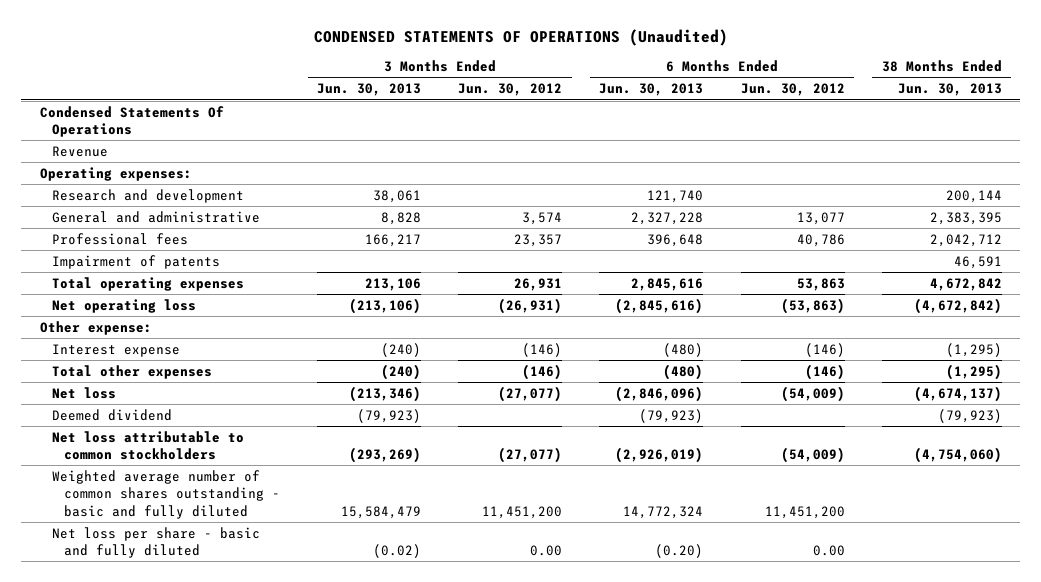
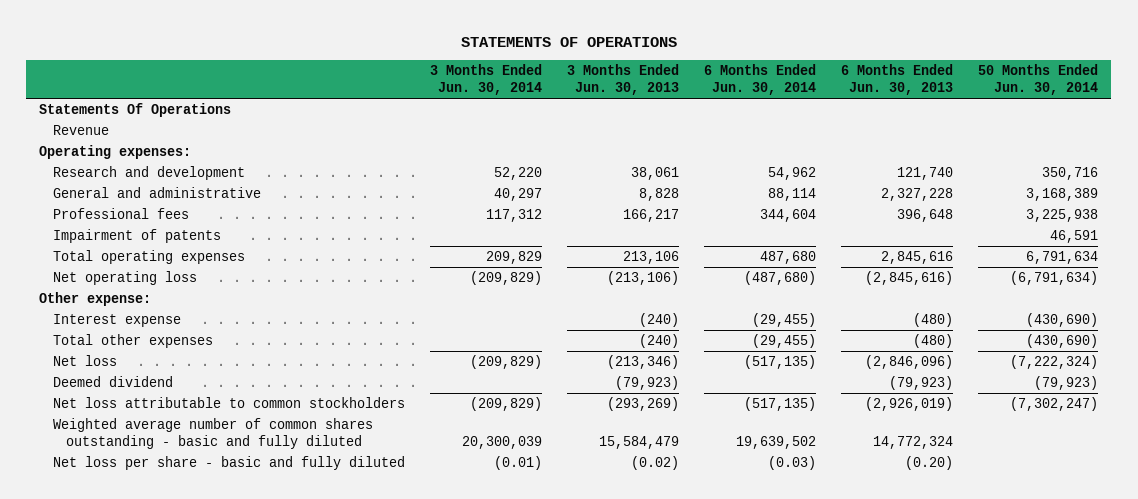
- CONDENSED STATEMENTS OF OPERATIONS (Unaudited)
+ STATEMENTS OF OPERATIONS
- | 3 Months Ended Jun. 30, 2013 | 3 Months Ended Jun. 30, 2012 | 6 Months Ended Jun. 30, 2013 | 6 Months Ended Jun. 30, 2012 | 38 Months Ended Jun. 30, 2013
+ | 3 Months Ended Jun. 30, 2014 | 3 Months Ended Jun. 30, 2013 | 6 Months Ended Jun. 30, 2014 | 6 Months Ended Jun. 30, 2013 | 50 Months Ended Jun. 30, 2014
- Condensed Statements Of Operations
+ Statements Of Operations

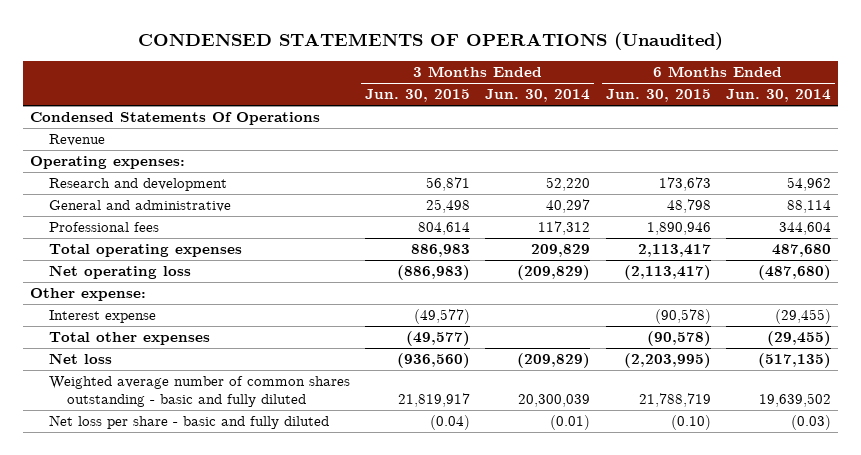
- STATEMENTS OF OPERATIONS
+ CONDENSED STATEMENTS OF OPERATIONS (Unaudited)
- | 3 Months Ended Jun. 30, 2014 | 3 Months Ended Jun. 30, 2013 | 6 Months Ended Jun. 30, 2014 | 6 Months Ended Jun. 30, 2013 | 50 Months Ended Jun. 30, 2014
+ | 3 Months Ended Jun. 30, 2015 | 3 Months Ended Jun. 30, 2014 | 6 Months Ended Jun. 30, 2015 | 6 Months Ended Jun. 30, 2014
- Statements Of Operations
+ Condensed Statements Of Operations
- Impairment of patents | | | | | 46,591
- Deemed dividend | | (79,923) | | (79,923) | (79,923)
- Net loss attributable to common stockholders | (209,829) | (293,269) | (517,135) | (2,926,019) | (7,302,247)

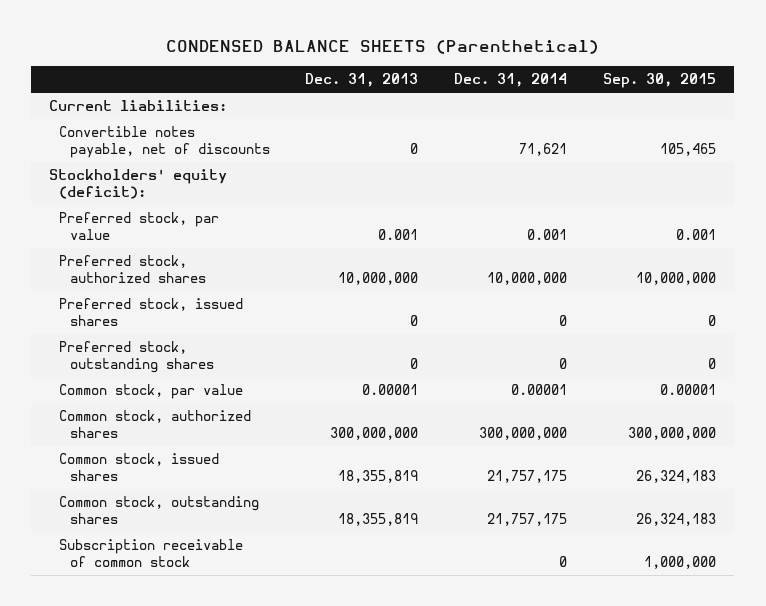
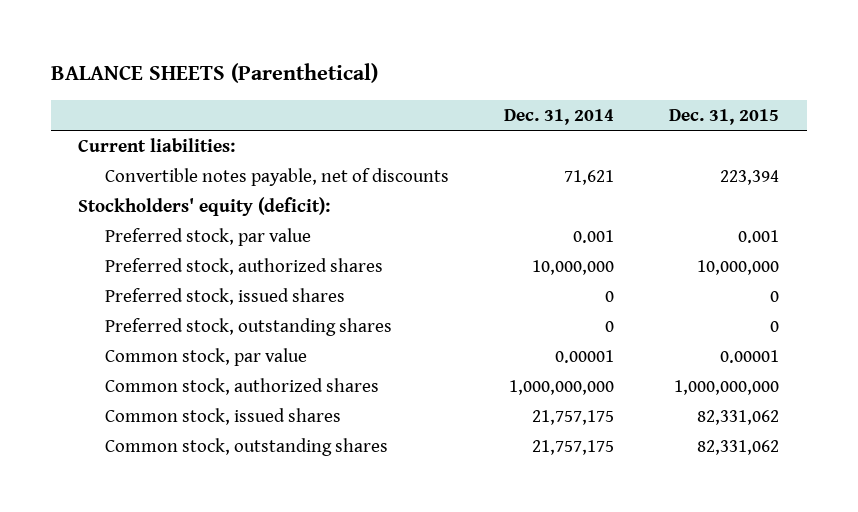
- CONDENSED BALANCE SHEETS (Parenthetical)
+ BALANCE SHEETS (Parenthetical)
- | Dec. 31, 2013 | Dec. 31, 2014 | Sep. 30, 2015
+ | Dec. 31, 2014 | Dec. 31, 2015
- Common stock, authorized shares | 300,000,000 | 300,000,000 | 300,000,000
+ Common stock, authorized shares | 1,000,000,000 | 1,000,000,000
- Subscription receivable of common stock | | 0 | 1,000,000

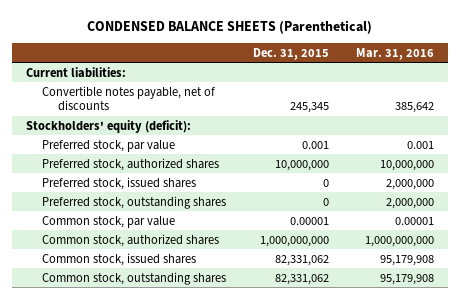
- BALANCE SHEETS (Parenthetical)
+ CONDENSED BALANCE SHEETS (Parenthetical)
- | Dec. 31, 2014 | Dec. 31, 2015
+ | Dec. 31, 2015 | Mar. 31, 2016
- Convertible notes payable, net of discounts | 71,621 | 223,394
+ Convertible notes payable, net of discounts | 245,345 | 385,642

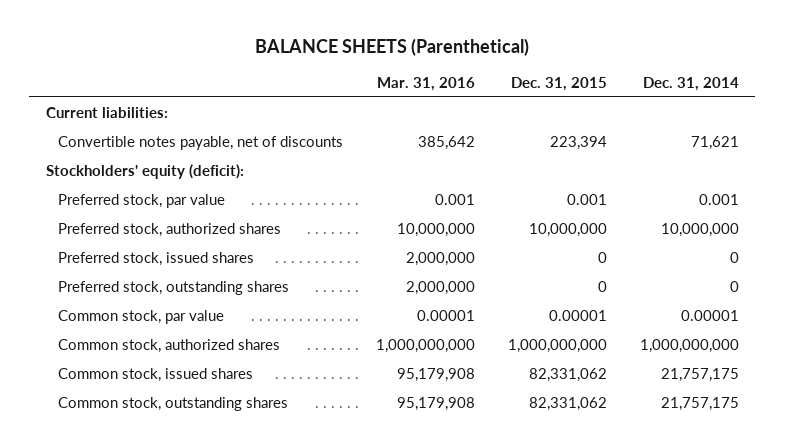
- CONDENSED BALANCE SHEETS (Parenthetical)
+ BALANCE SHEETS (Parenthetical)
- | Dec. 31, 2015 | Mar. 31, 2016
+ | Mar. 31, 2016 | Dec. 31, 2015 | Dec. 31, 2014
- Convertible notes payable, net of discounts | 245,345 | 385,642
+ Convertible notes payable, net of discounts | 385,642 | 223,394 | 71,621

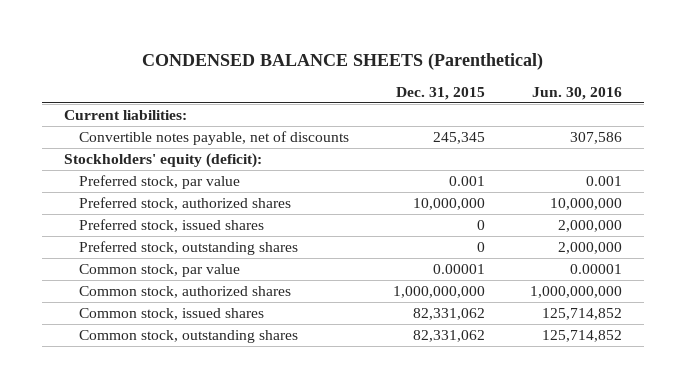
- BALANCE SHEETS (Parenthetical)
+ CONDENSED BALANCE SHEETS (Parenthetical)
- | Mar. 31, 2016 | Dec. 31, 2015 | Dec. 31, 2014
+ | Dec. 31, 2015 | Jun. 30, 2016
- Convertible notes payable, net of discounts | 385,642 | 223,394 | 71,621
+ Convertible notes payable, net of discounts | 245,345 | 307,586

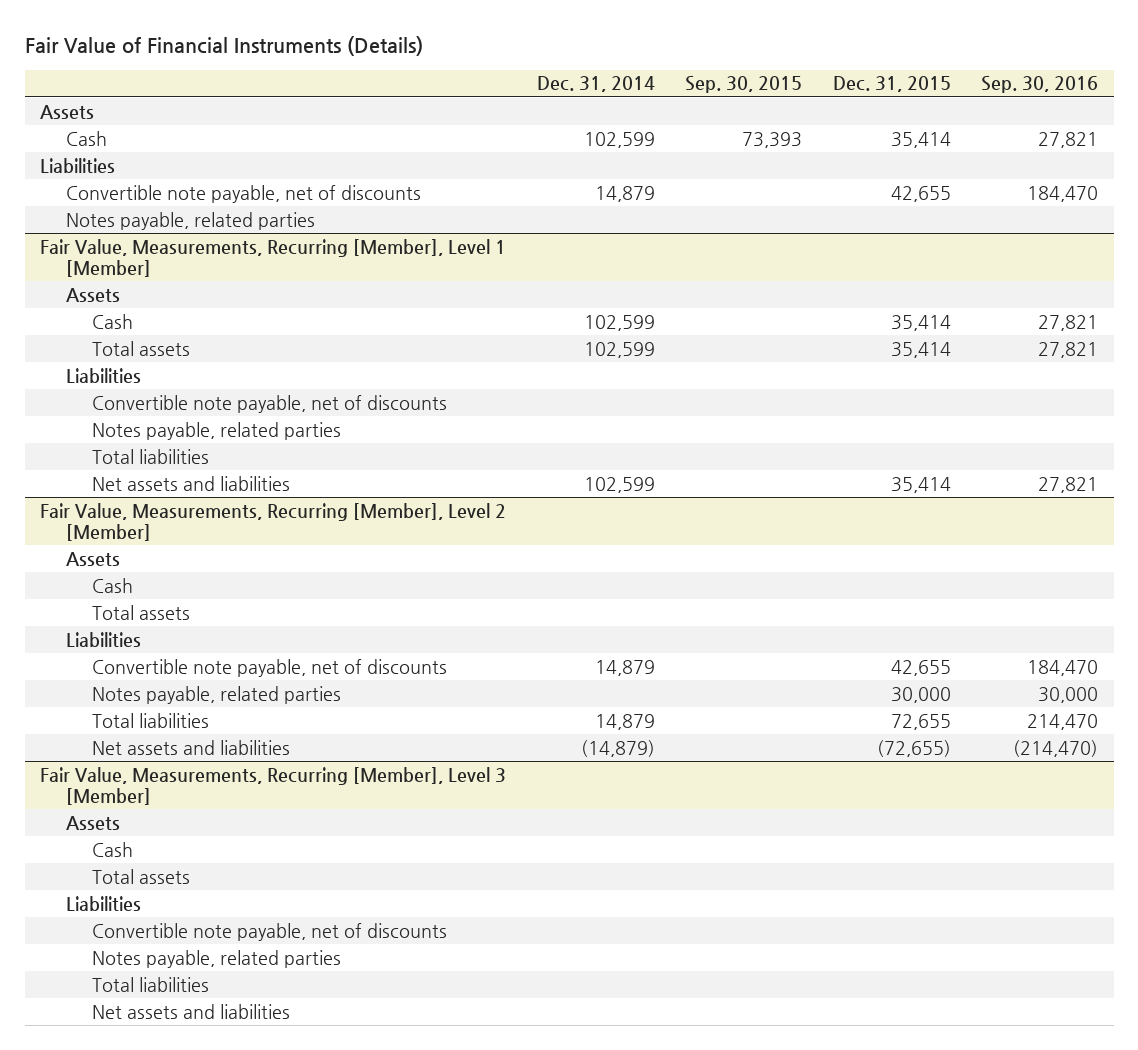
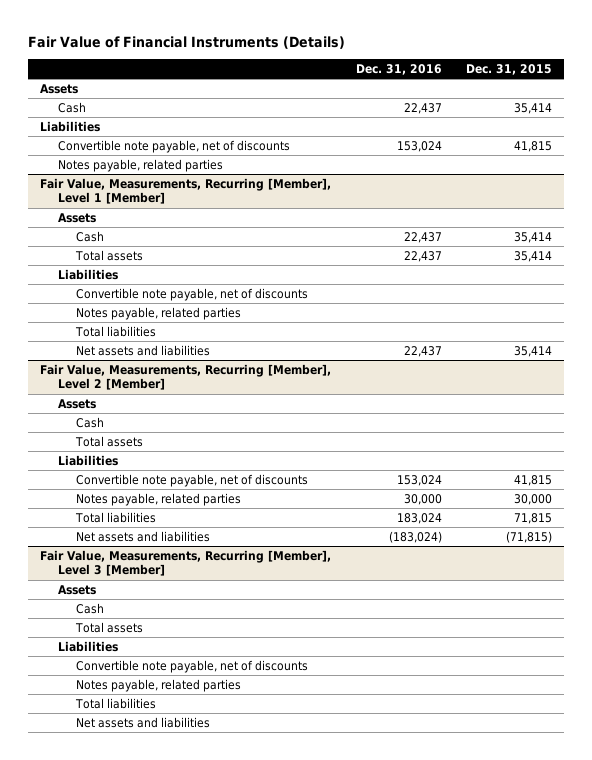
- | Dec. 31, 2014 | Sep. 30, 2015 | Dec. 31, 2015 | Sep. 30, 2016
+ | Dec. 31, 2016 | Dec. 31, 2015
- Convertible note payable, net of discounts | 14,879 | | 42,655 | 184,470
+ Convertible note payable, net of discounts | 153,024 | 41,815
@ Fair Value, Measurements, Recurring [Member], Level 2 [Member]
- Convertible note payable, net of discounts | 14,879 | | 42,655 | 184,470
+ Convertible note payable, net of discounts | 153,024 | 41,815
- Total liabilities | 14,879 | | 72,655 | 214,470
- Net assets and liabilities | (14,879) | | (72,655) | (214,470)
+ Total liabilities | 183,024 | 71,815
+ Net assets and liabilities | (183,024) | (71,815)

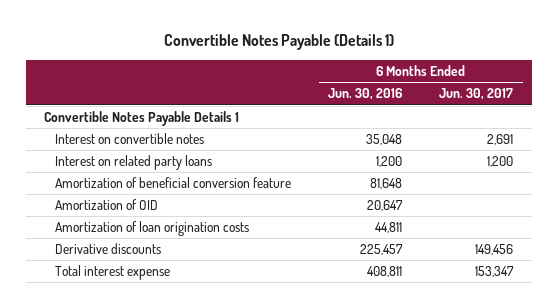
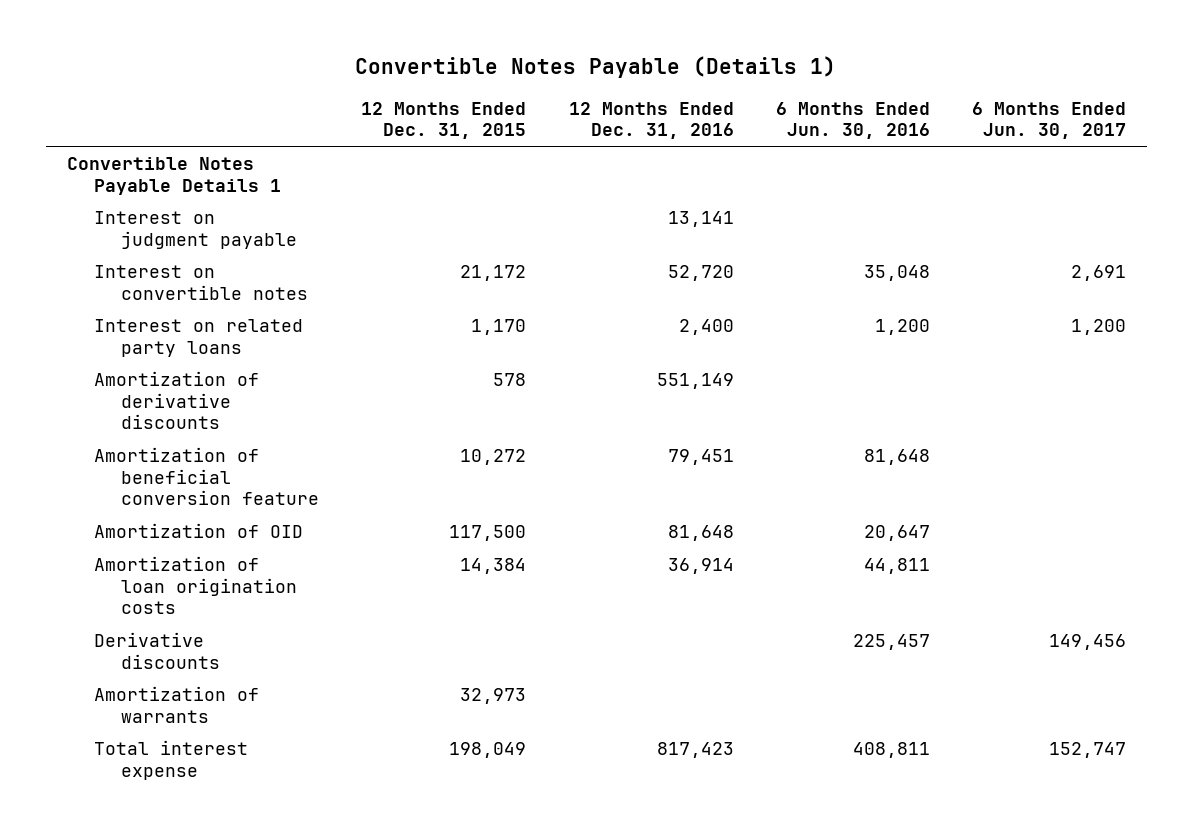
- | 6 Months Ended Jun. 30, 2016 | 6 Months Ended Jun. 30, 2017
+ | 12 Months Ended Dec. 31, 2015 | 12 Months Ended Dec. 31, 2016 | 6 Months Ended Jun. 30, 2016 | 6 Months Ended Jun. 30, 2017
+ Interest on judgment payable | | 13,141 | |
+ Amortization of derivative discounts | 578 | 551,149 | |
- Total interest expense | 408,811 | 153,347
+ Amortization of warrants | 32,973 | | |
+ Total interest expense | 198,049 | 817,423 | 408,811 | 152,747

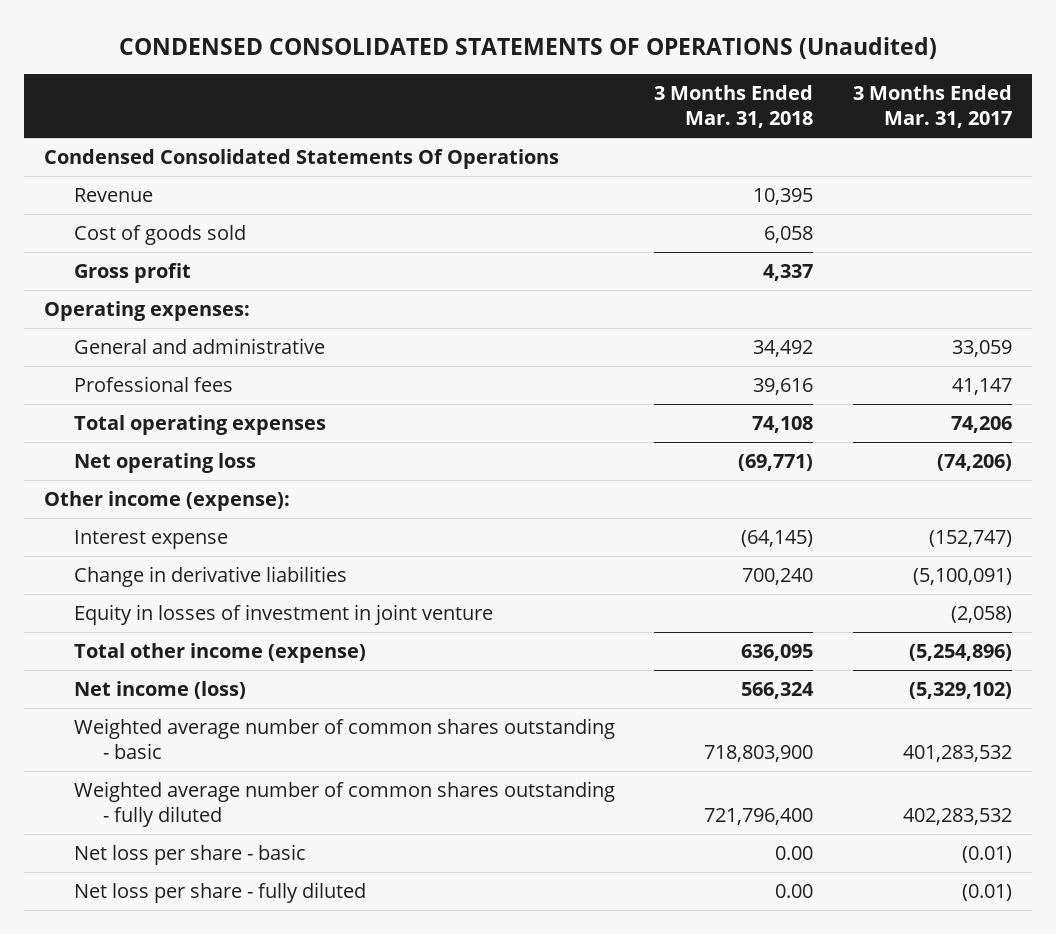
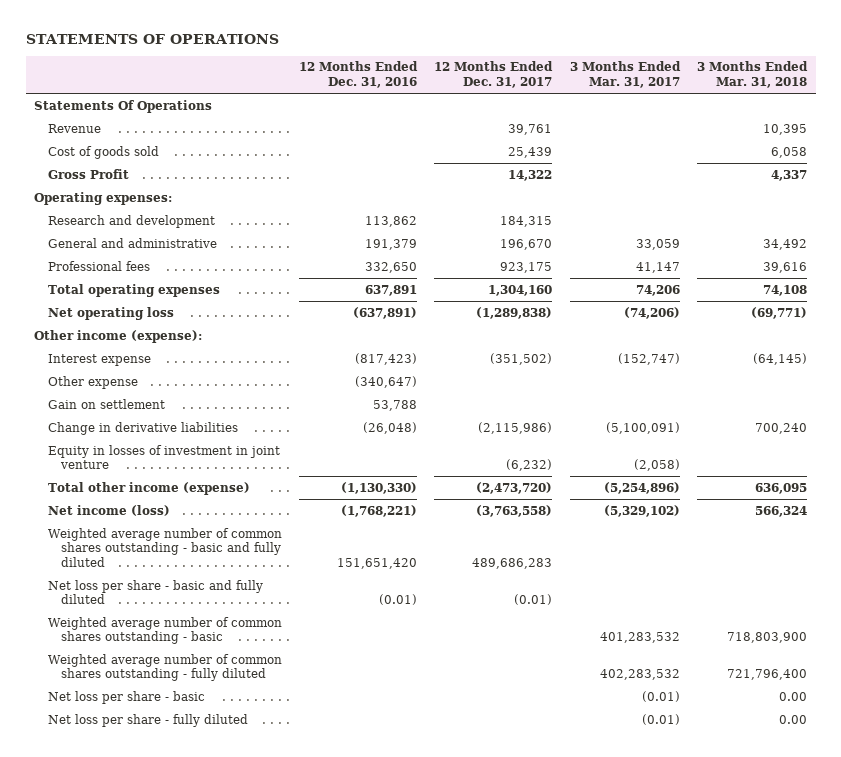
- CONDENSED CONSOLIDATED STATEMENTS OF OPERATIONS (Unaudited)
+ STATEMENTS OF OPERATIONS
- | 3 Months Ended Mar. 31, 2018 | 3 Months Ended Mar. 31, 2017
+ | 12 Months Ended Dec. 31, 2016 | 12 Months Ended Dec. 31, 2017 | 3 Months Ended Mar. 31, 2017 | 3 Months Ended Mar. 31, 2018
- Condensed Consolidated Statements Of Operations
+ Statements Of Operations
- Gross profit | 4,337 |
+ Gross Profit | | 14,322 | | 4,337
+ Research and development | 113,862 | 184,315 | |
+ Other expense | (340,647) | | |
+ Gain on settlement | 53,788 | | |
+ Weighted average number of common shares outstanding - basic and fully diluted | 151,651,420 | 489,686,283 | |
+ Net loss per share - basic and fully diluted | (0.01) | (0.01) | |

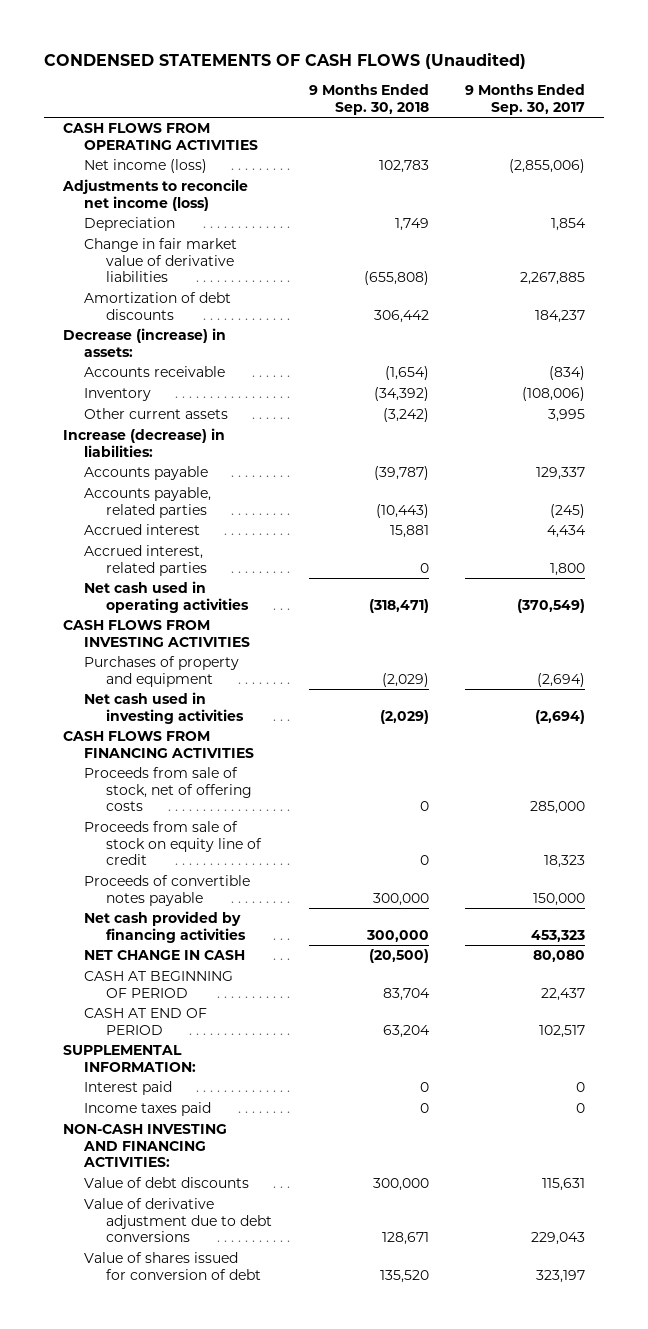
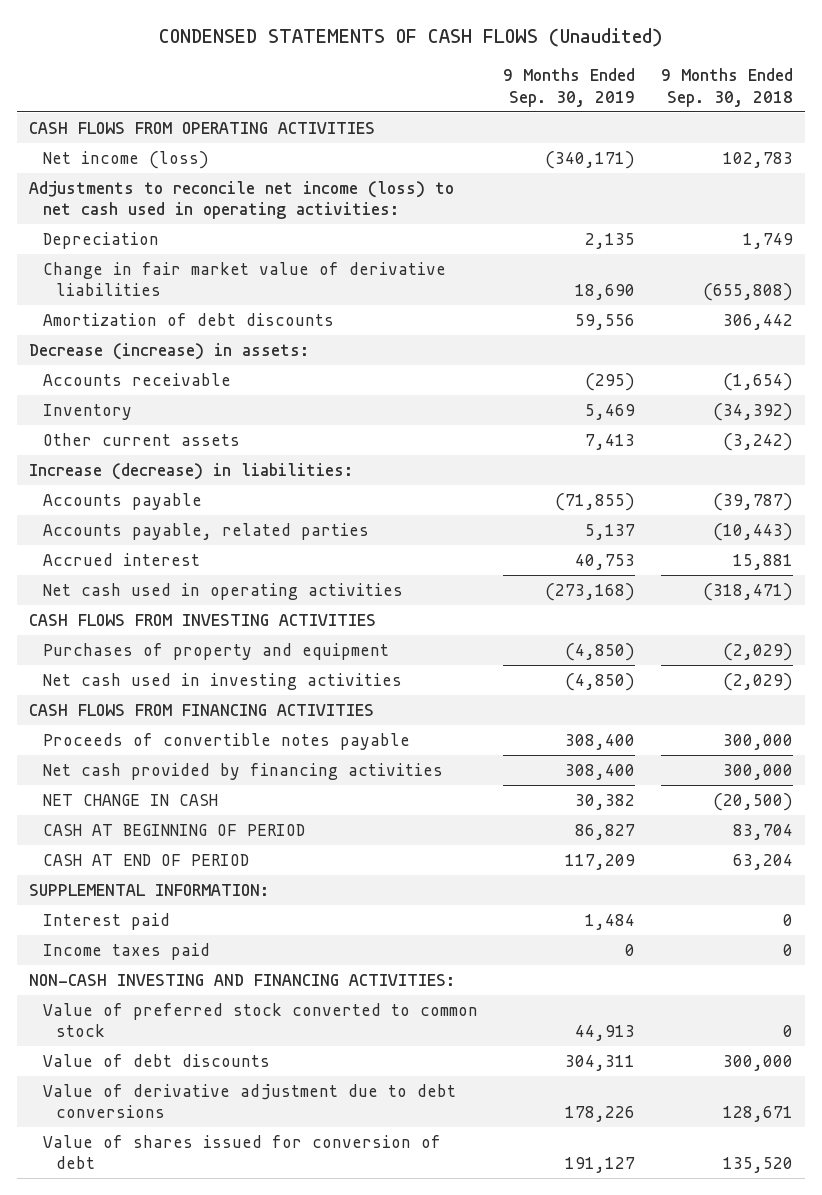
- | 9 Months Ended Sep. 30, 2018 | 9 Months Ended Sep. 30, 2017
+ | 9 Months Ended Sep. 30, 2019 | 9 Months Ended Sep. 30, 2018
- Adjustments to reconcile net income (loss)
+ Adjustments to reconcile net income (loss) to net cash used in operating activities:
- Accrued interest, related parties | 0 | 1,800
- Proceeds from sale of stock, net of offering costs | 0 | 285,000
- Proceeds from sale of stock on equity line of credit | 0 | 18,323
+ Value of preferred stock converted to common stock | 44,913 | 0

